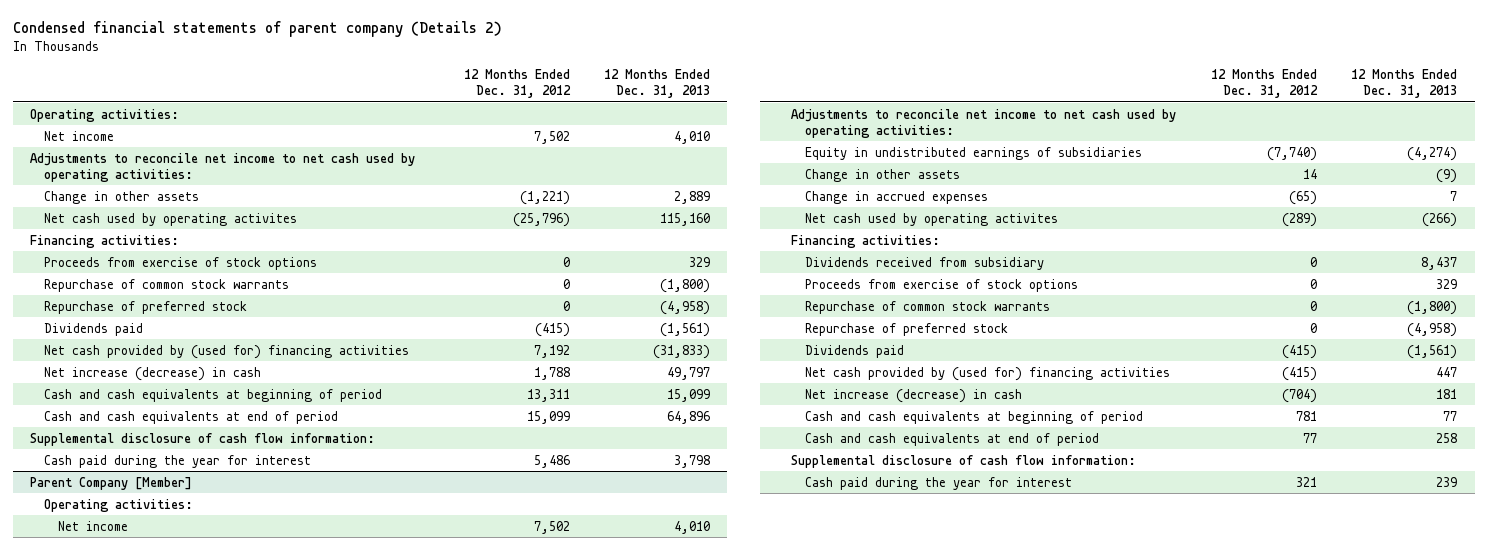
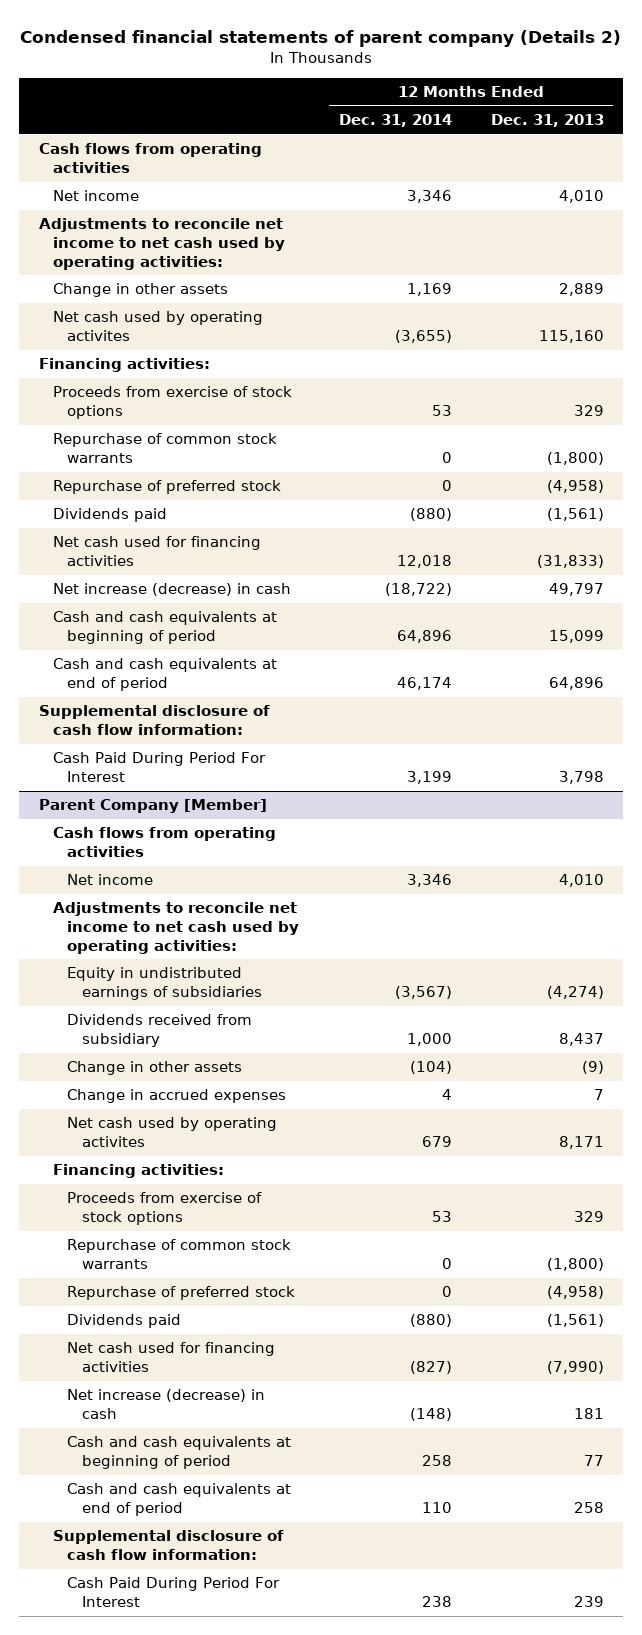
- | 12 Months Ended Dec. 31, 2012 | 12 Months Ended Dec. 31, 2013
+ | 12 Months Ended Dec. 31, 2014 | 12 Months Ended Dec. 31, 2013
- Operating activities:
+ Cash flows from operating activities
- Net cash provided by (used for) financing activities | 7,192 | (31,833)
+ Net cash used for financing activities | 12,018 | (31,833)
- Cash paid during the year for interest | 5,486 | 3,798
+ Cash Paid During Period For Interest | 3,199 | 3,798
@ Parent Company [Member]
- Operating activities:
+ Cash flows from operating activities
moved up: Dividends received from subsidiary | 1,000 | 8,437
- Net cash used by operating activites | (289) | (266)
+ Net cash used by operating activites | 679 | 8,171
- Net cash provided by (used for) financing activities | (415) | 447
+ Net cash used for financing activities | (827) | (7,990)
- Cash paid during the year for interest | 321 | 239
+ Cash Paid During Period For Interest | 238 | 239

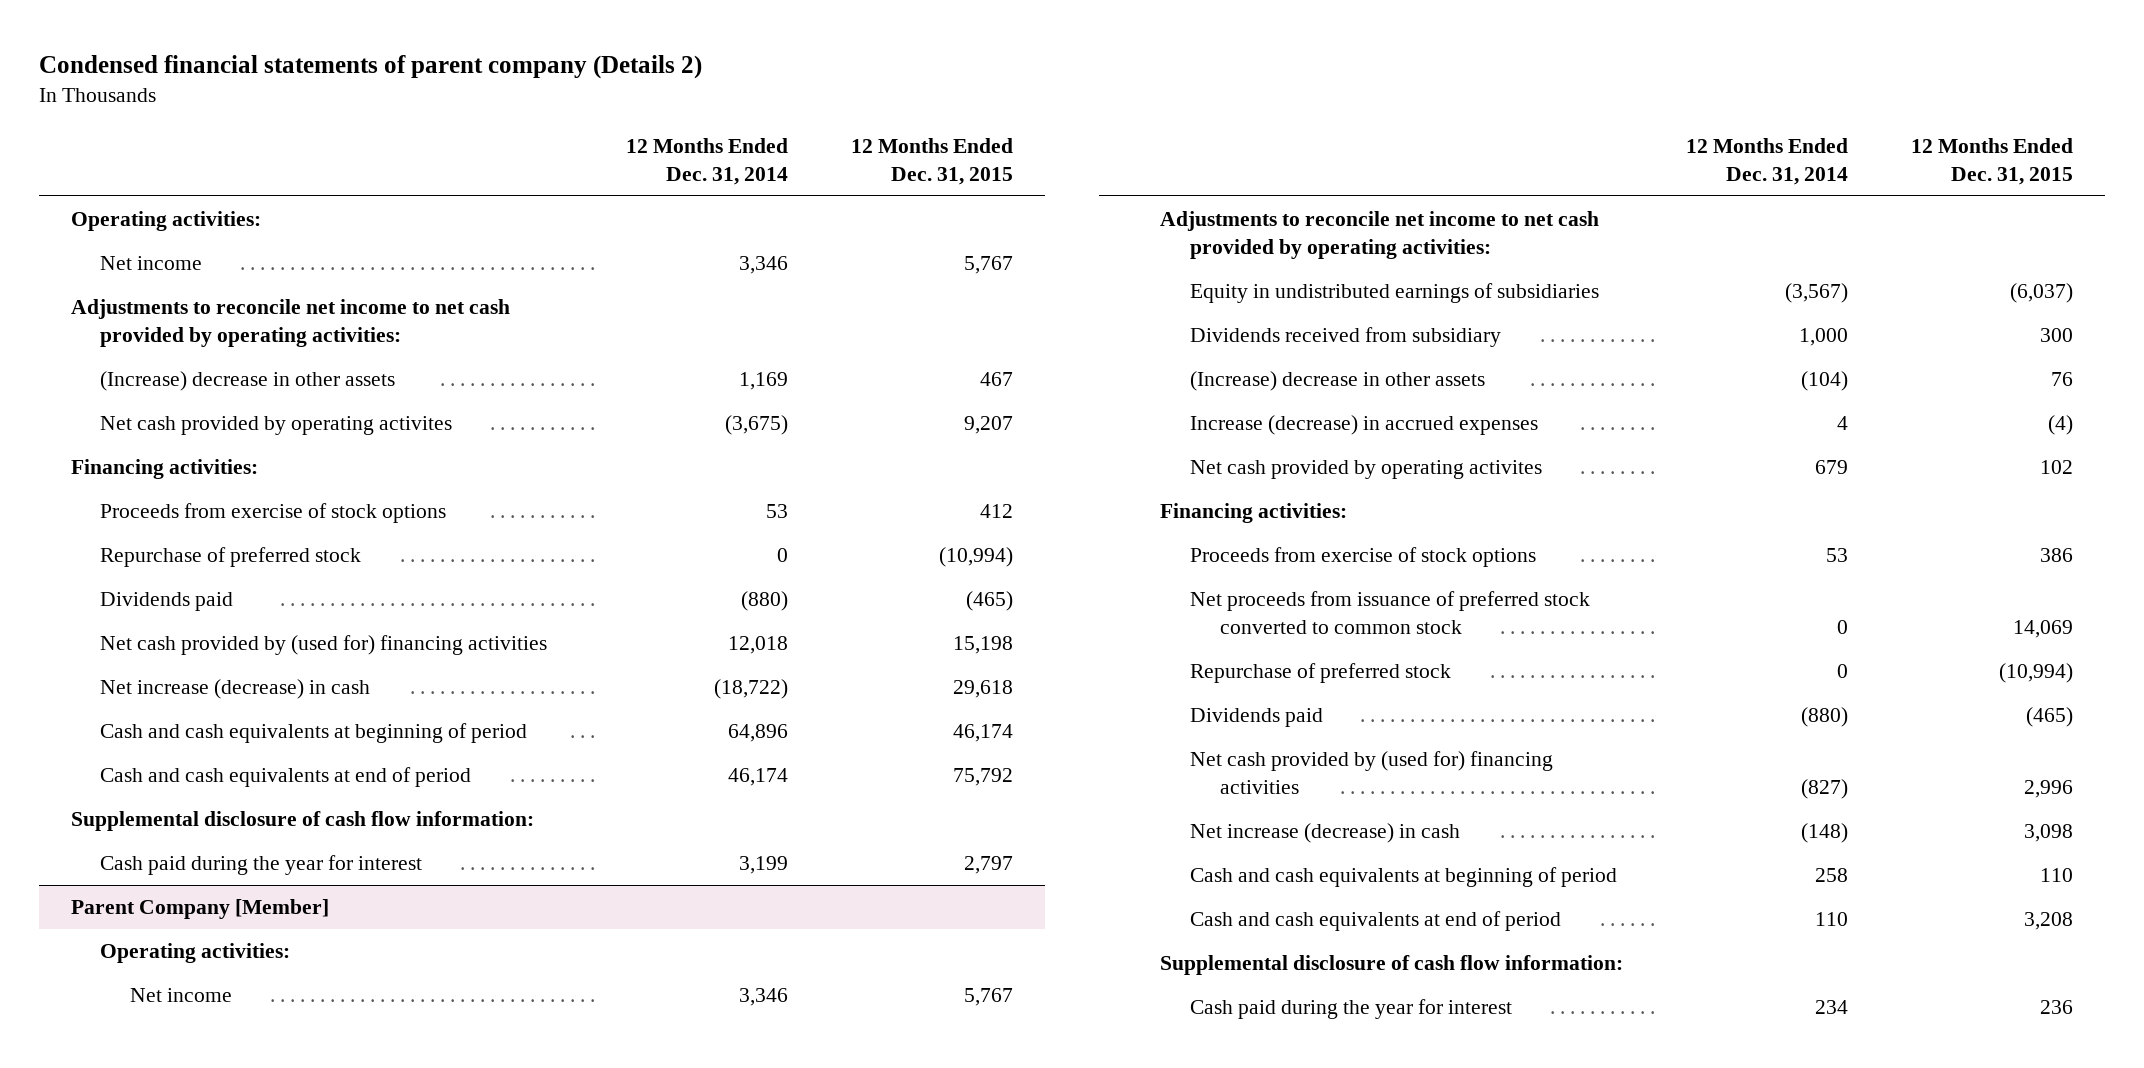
- | 12 Months Ended Dec. 31, 2014 | 12 Months Ended Dec. 31, 2013
+ | 12 Months Ended Dec. 31, 2014 | 12 Months Ended Dec. 31, 2015
- Cash flows from operating activities
+ Operating activities:
- Adjustments to reconcile net income to net cash used by operating activities:
- Change in other assets | 1,169 | 2,889
- Net cash used by operating activites | (3,655) | 115,160
+ Adjustments to reconcile net income to net cash provided by operating activities:
+ (Increase) decrease in other assets | 1,169 | 467
+ Net cash provided by operating activites | (3,675) | 9,207
- Repurchase of common stock warrants | 0 | (1,800)
- Net cash used for financing activities | 12,018 | (31,833)
+ Net cash provided by (used for) financing activities | 12,018 | 15,198
- Cash Paid During Period For Interest | 3,199 | 3,798
+ Cash paid during the year for interest | 3,199 | 2,797
@ Parent Company [Member]
- Cash flows from operating activities
+ Operating activities:
- Adjustments to reconcile net income to net cash used by operating activities:
+ Adjustments to reconcile net income to net cash provided by operating activities:
- Change in other assets | (104) | (9)
- Change in accrued expenses | 4 | 7
- Net cash used by operating activites | 679 | 8,171
+ (Increase) decrease in other assets | (104) | 76
+ Increase (decrease) in accrued expenses | 4 | (4)
+ Net cash provided by operating activites | 679 | 102
- Repurchase of common stock warrants | 0 | (1,800)
+ Net proceeds from issuance of preferred stock converted to common stock | 0 | 14,069
- Net cash used for financing activities | (827) | (7,990)
+ Net cash provided by (used for) financing activities | (827) | 2,996
- Cash Paid During Period For Interest | 238 | 239
+ Cash paid during the year for interest | 234 | 236

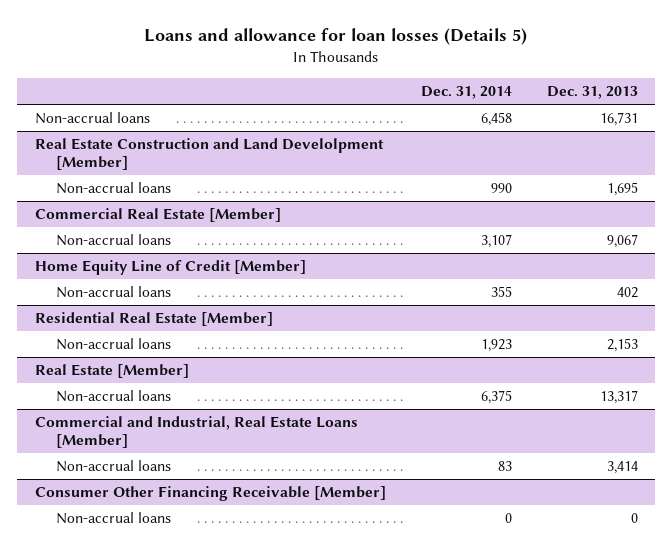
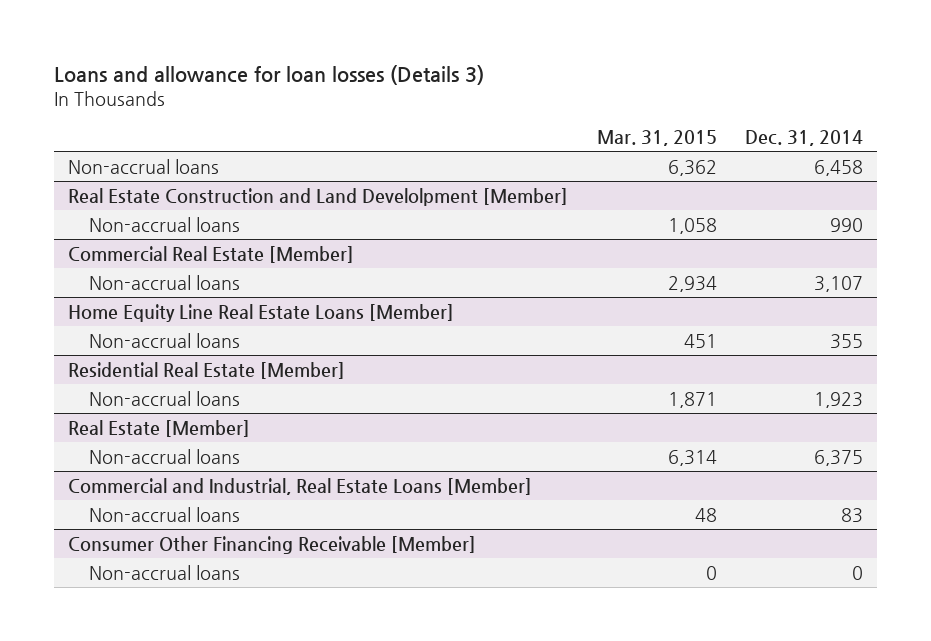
- Loans and allowance for loan losses (Details 5)
+ Loans and allowance for loan losses (Details 3)
- | Dec. 31, 2014 | Dec. 31, 2013
+ | Mar. 31, 2015 | Dec. 31, 2014
- Home Equity Line of Credit [Member]
+ Home Equity Line Real Estate Loans [Member]

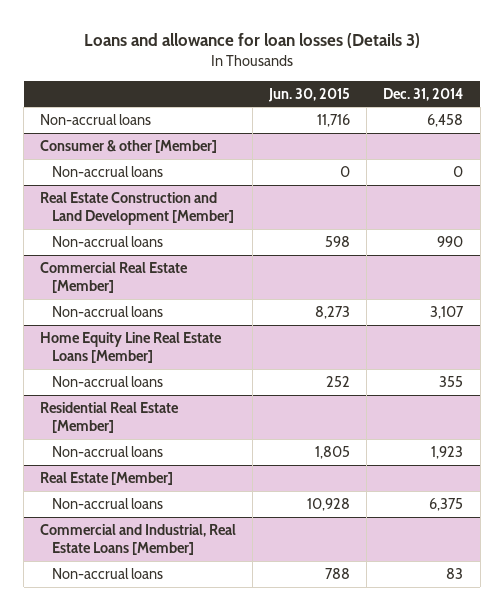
- | Mar. 31, 2015 | Dec. 31, 2014
+ | Jun. 30, 2015 | Dec. 31, 2014
- Real Estate Construction and Land Develolpment [Member]
+ Consumer & other [Member]
+ Non-accrual loans | 0 | 0
+ Real Estate Construction and Land Development [Member]
- Consumer Other Financing Receivable [Member]
- Non-accrual loans | 0 | 0

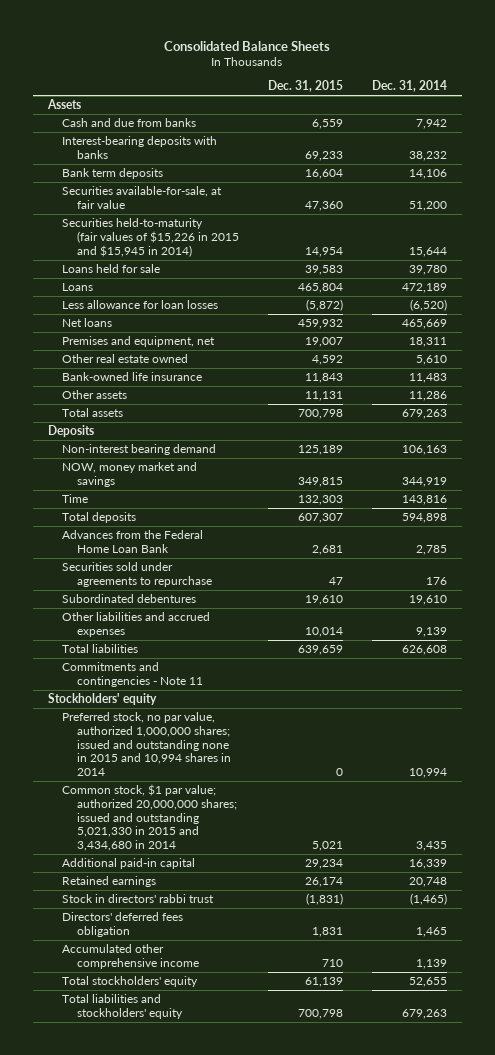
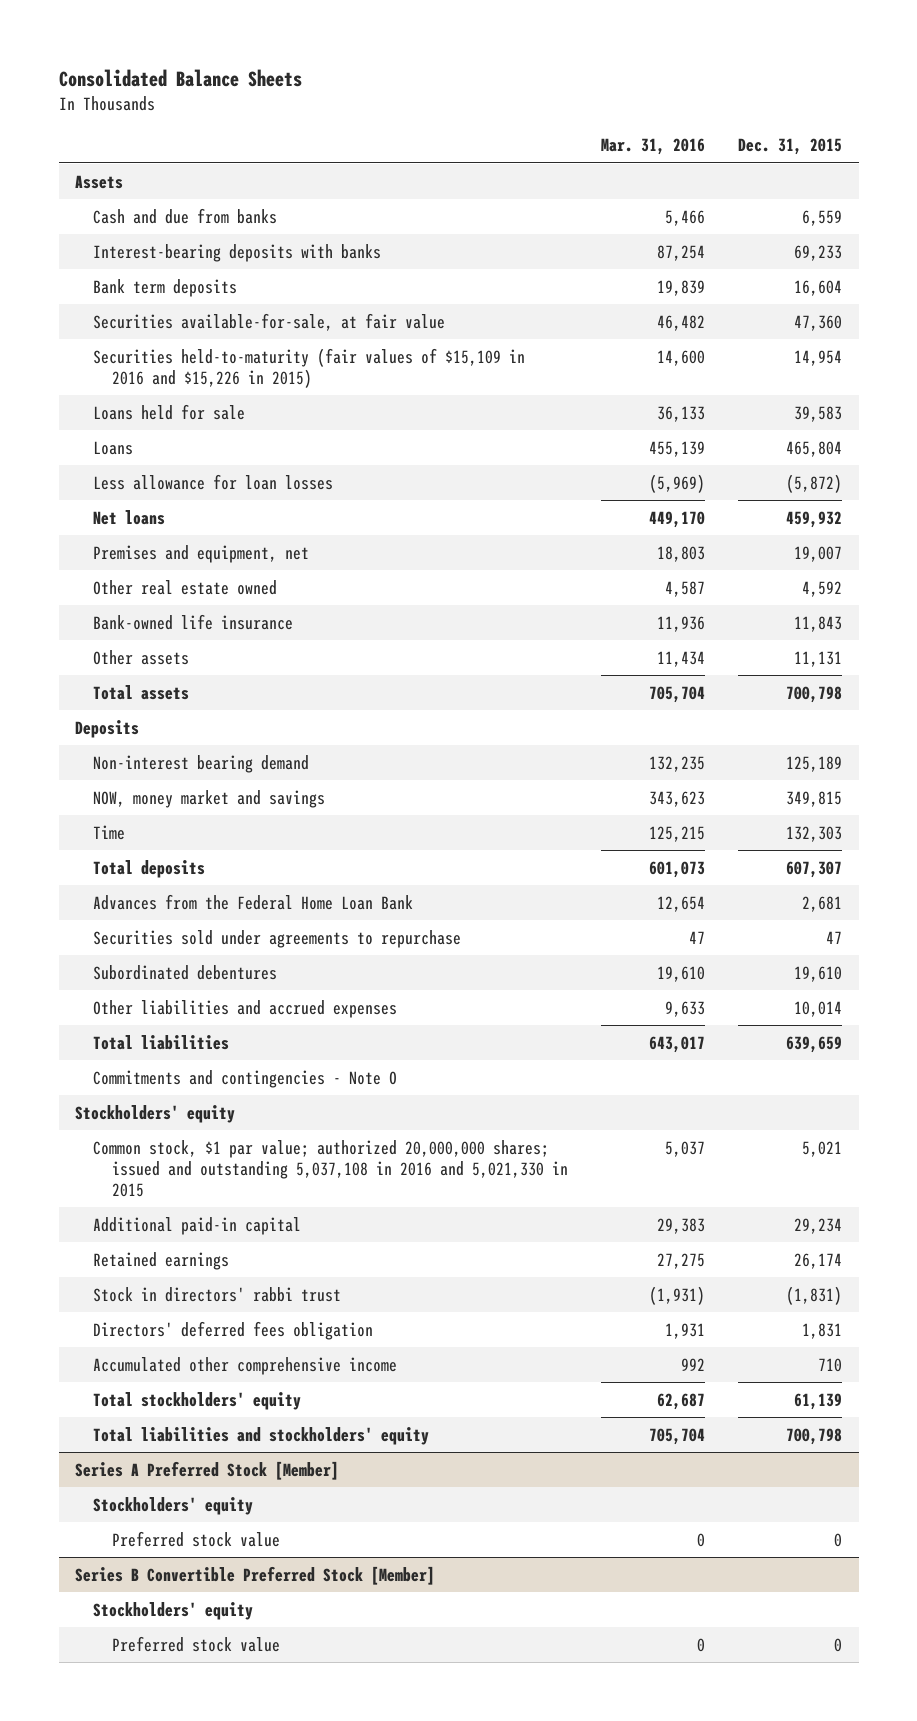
- | Dec. 31, 2015 | Dec. 31, 2014
+ | Mar. 31, 2016 | Dec. 31, 2015
- Securities held-to-maturity (fair values of $15,226 in 2015 and $15,945 in 2014) | 14,954 | 15,644
+ Securities held-to-maturity (fair values of $15,109 in 2016 and $15,226 in 2015) | 14,600 | 14,954
- Commitments and contingencies - Note 11
+ Commitments and contingencies - Note O
- Preferred stock, no par value, authorized 1,000,000 shares; issued and outstanding none in 2015 and 10,994 shares in 2014 | 0 | 10,994
- Common stock, $1 par value; authorized 20,000,000 shares; issued and outstanding 5,021,330 in 2015 and 3,434,680 in 2014 | 5,021 | 3,435
+ Common stock, $1 par value; authorized 20,000,000 shares; issued and outstanding 5,037,108 in 2016 and 5,021,330 in 2015 | 5,037 | 5,021
+ Series A Preferred Stock [Member]
+ Stockholders' equity
+ Preferred stock value | 0 | 0
+ Series B Convertible Preferred Stock [Member]
+ Stockholders' equity
+ Preferred stock value | 0 | 0

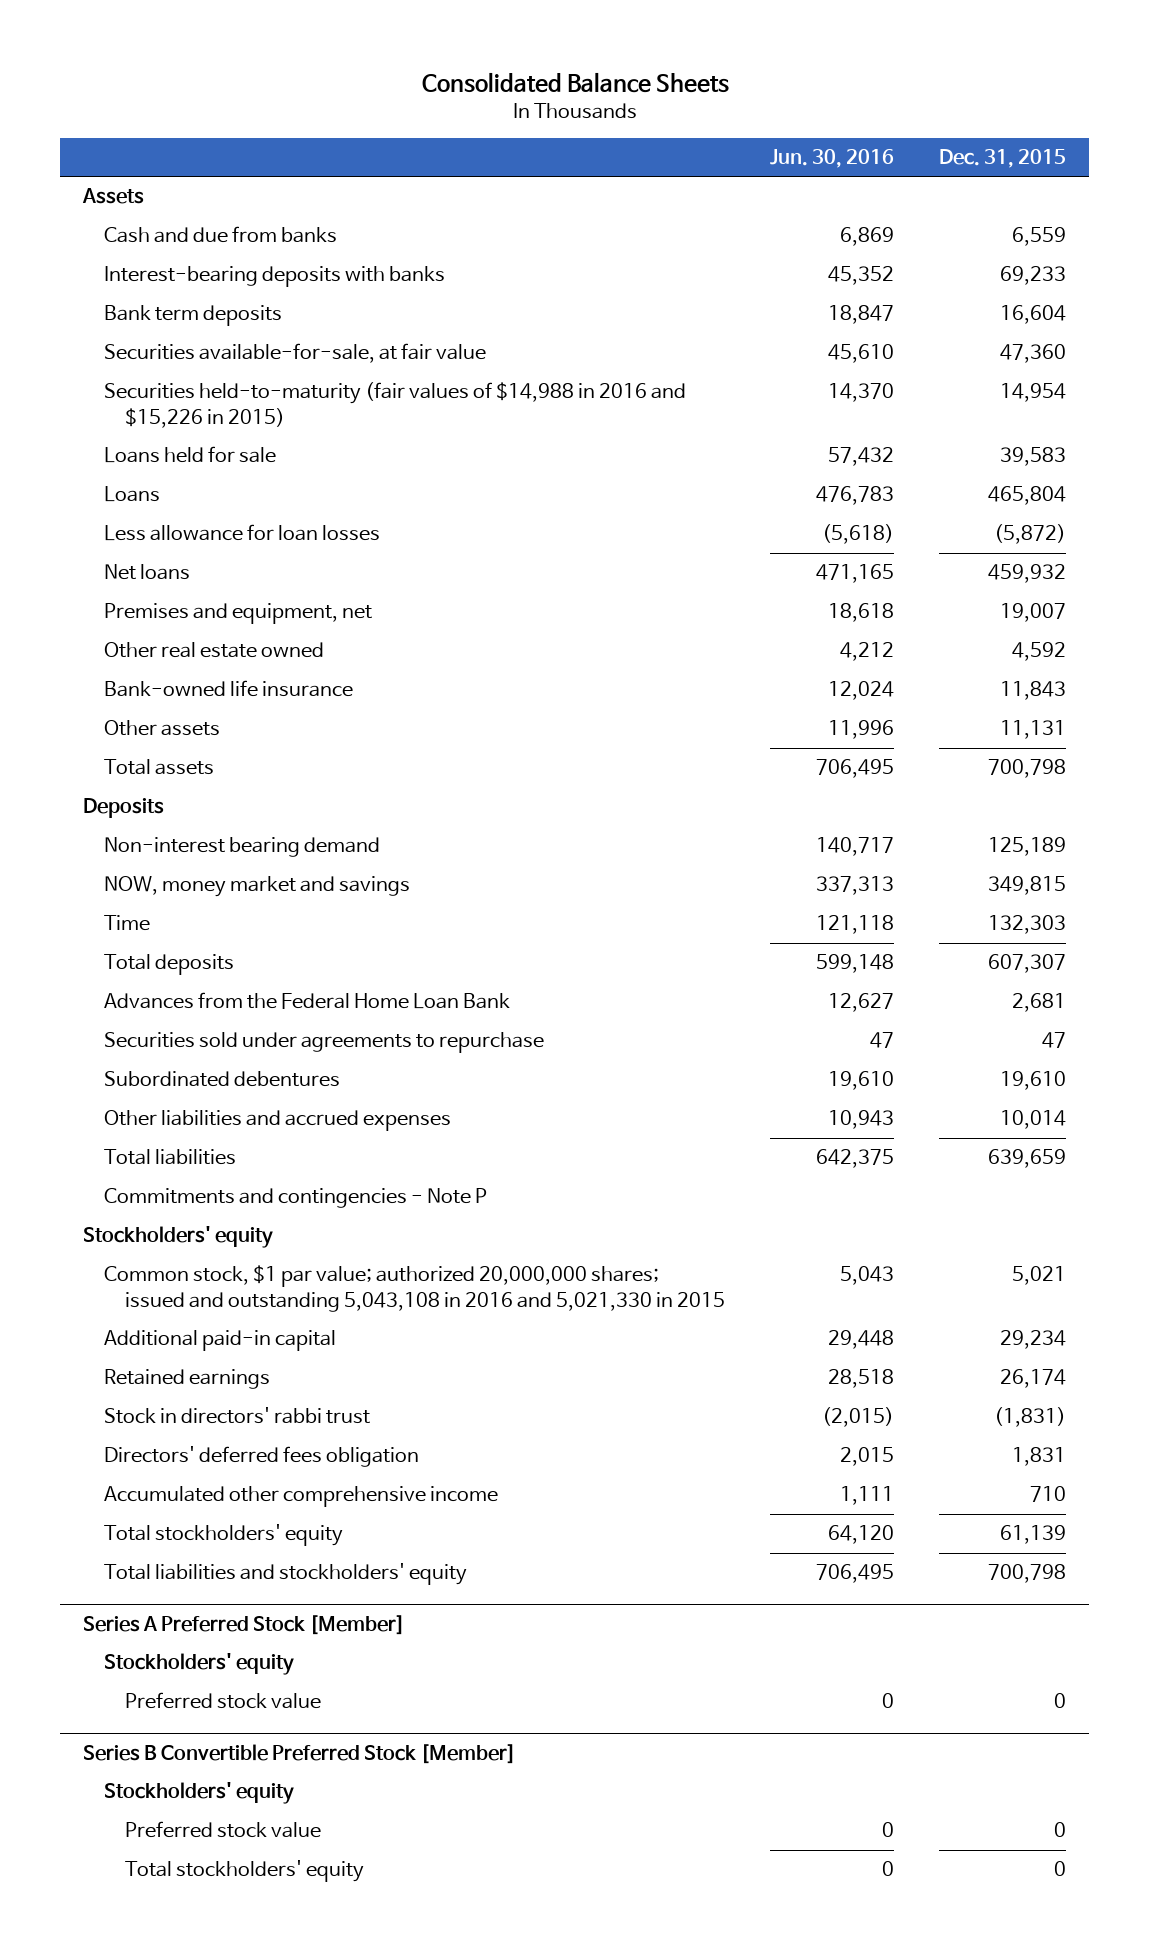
- | Mar. 31, 2016 | Dec. 31, 2015
+ | Jun. 30, 2016 | Dec. 31, 2015
- Securities held-to-maturity (fair values of $15,109 in 2016 and $15,226 in 2015) | 14,600 | 14,954
+ Securities held-to-maturity (fair values of $14,988 in 2016 and $15,226 in 2015) | 14,370 | 14,954
- Commitments and contingencies - Note O
+ Commitments and contingencies - Note P
- Common stock, $1 par value; authorized 20,000,000 shares; issued and outstanding 5,037,108 in 2016 and 5,021,330 in 2015 | 5,037 | 5,021
+ Common stock, $1 par value; authorized 20,000,000 shares; issued and outstanding 5,043,108 in 2016 and 5,021,330 in 2015 | 5,043 | 5,021
@ Series B Convertible Preferred Stock [Member]
+ Total stockholders' equity | 0 | 0

